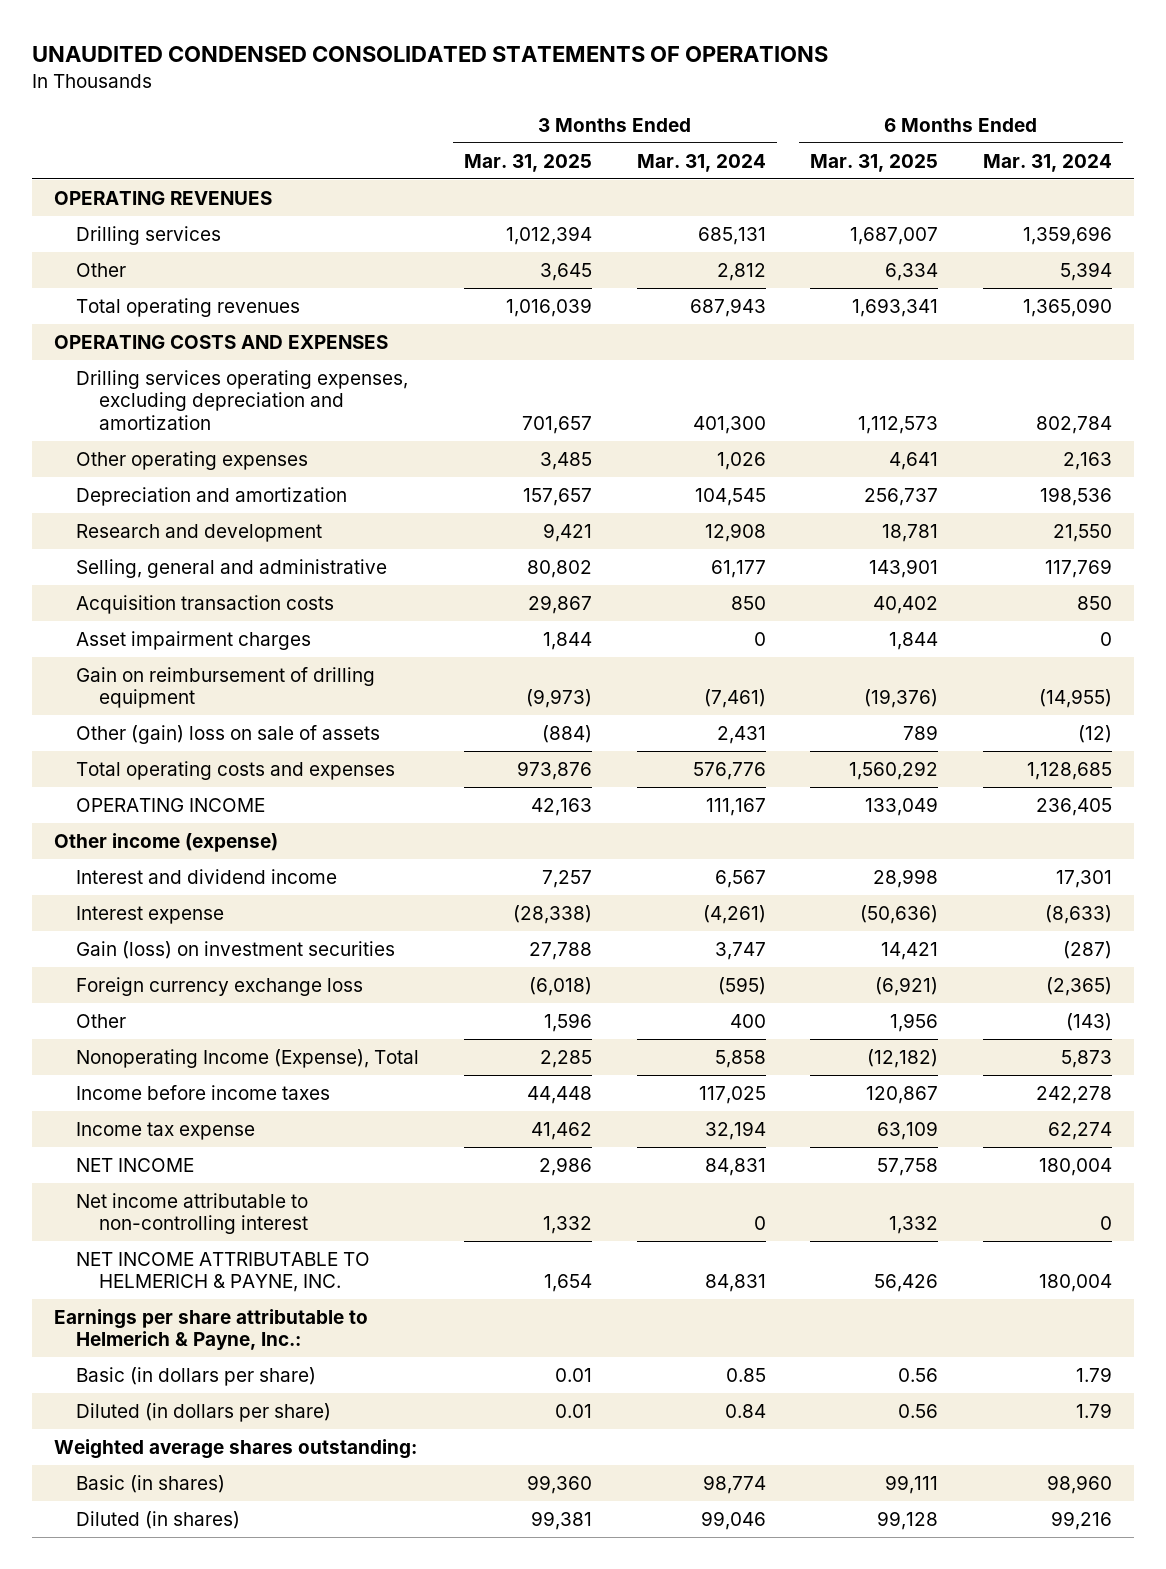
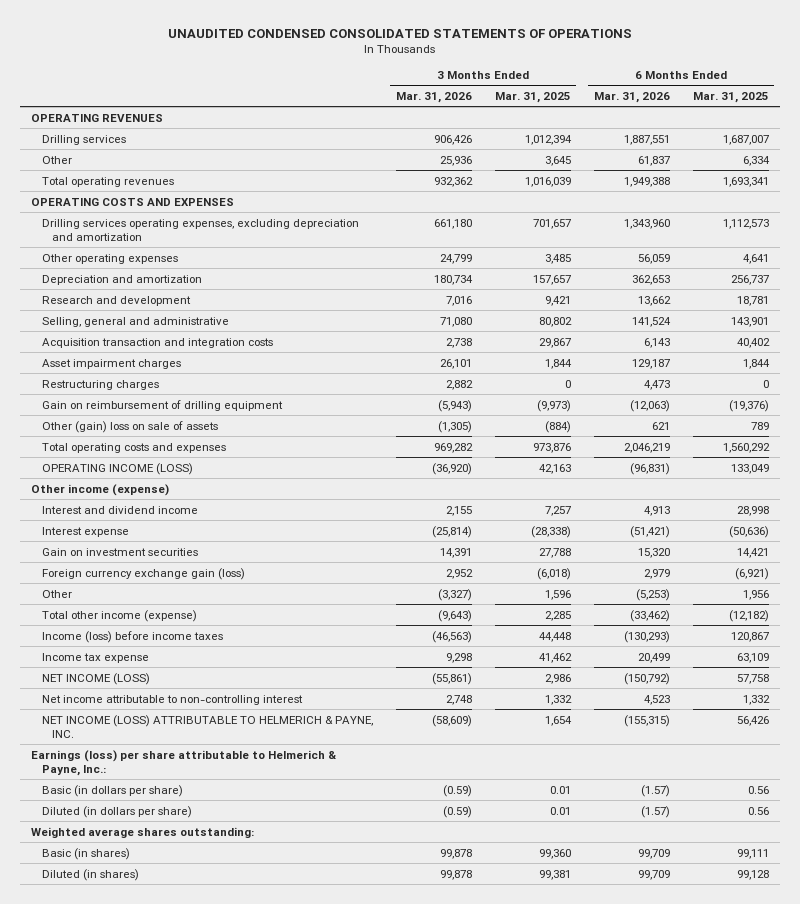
- | 3 Months Ended Mar. 31, 2025 | 3 Months Ended Mar. 31, 2024 | 6 Months Ended Mar. 31, 2025 | 6 Months Ended Mar. 31, 2024
+ | 3 Months Ended Mar. 31, 2026 | 3 Months Ended Mar. 31, 2025 | 6 Months Ended Mar. 31, 2026 | 6 Months Ended Mar. 31, 2025
- Acquisition transaction costs | 29,867 | 850 | 40,402 | 850
+ Acquisition transaction and integration costs | 2,738 | 29,867 | 6,143 | 40,402
+ Restructuring charges | 2,882 | 0 | 4,473 | 0
- OPERATING INCOME | 42,163 | 111,167 | 133,049 | 236,405
+ OPERATING INCOME (LOSS) | (36,920) | 42,163 | (96,831) | 133,049
- Gain (loss) on investment securities | 27,788 | 3,747 | 14,421 | (287)
- Foreign currency exchange loss | (6,018) | (595) | (6,921) | (2,365)
+ Gain on investment securities | 14,391 | 27,788 | 15,320 | 14,421
+ Foreign currency exchange gain (loss) | 2,952 | (6,018) | 2,979 | (6,921)
- Nonoperating Income (Expense), Total | 2,285 | 5,858 | (12,182) | 5,873
- Income before income taxes | 44,448 | 117,025 | 120,867 | 242,278
+ Total other income (expense) | (9,643) | 2,285 | (33,462) | (12,182)
+ Income (loss) before income taxes | (46,563) | 44,448 | (130,293) | 120,867
- NET INCOME | 2,986 | 84,831 | 57,758 | 180,004
+ NET INCOME (LOSS) | (55,861) | 2,986 | (150,792) | 57,758
- NET INCOME ATTRIBUTABLE TO HELMERICH & PAYNE, INC. | 1,654 | 84,831 | 56,426 | 180,004
- Earnings per share attributable to Helmerich & Payne, Inc.:
+ NET INCOME (LOSS) ATTRIBUTABLE TO HELMERICH & PAYNE, INC. | (58,609) | 1,654 | (155,315) | 56,426
+ Earnings (loss) per share attributable to Helmerich & Payne, Inc.:

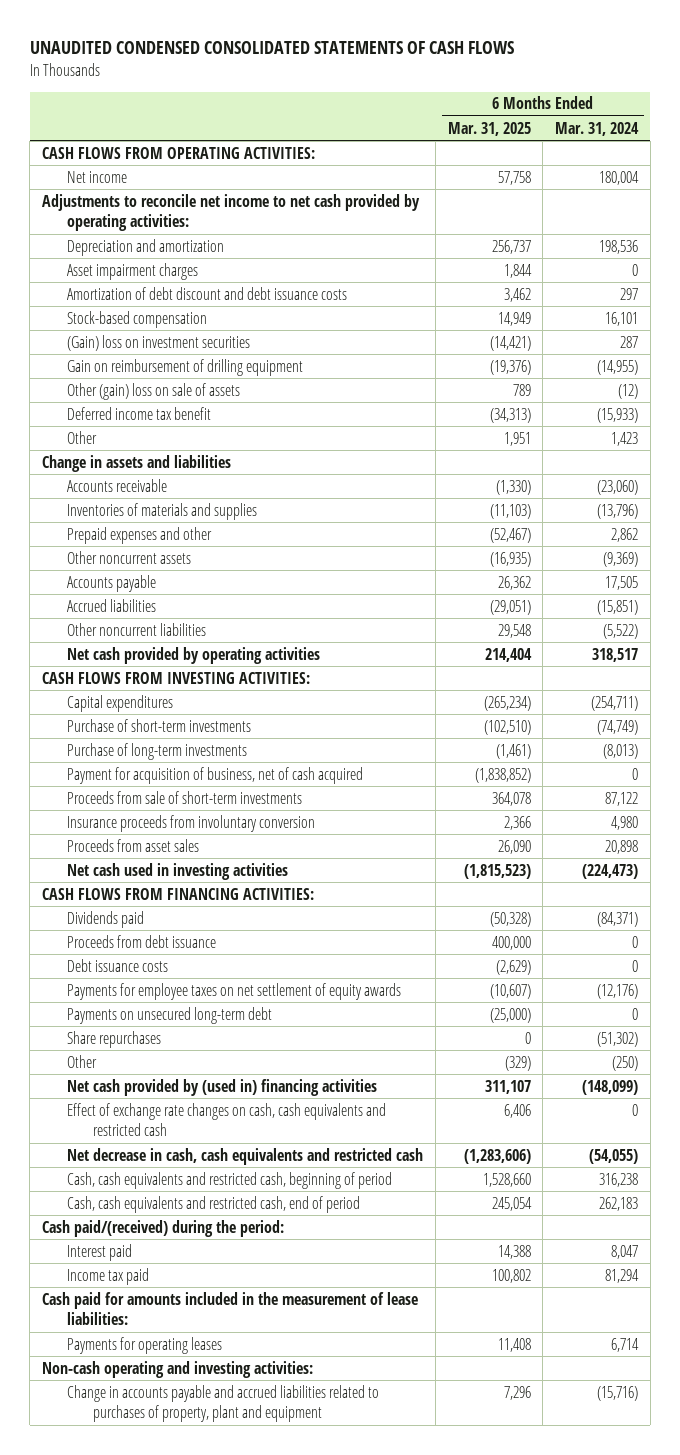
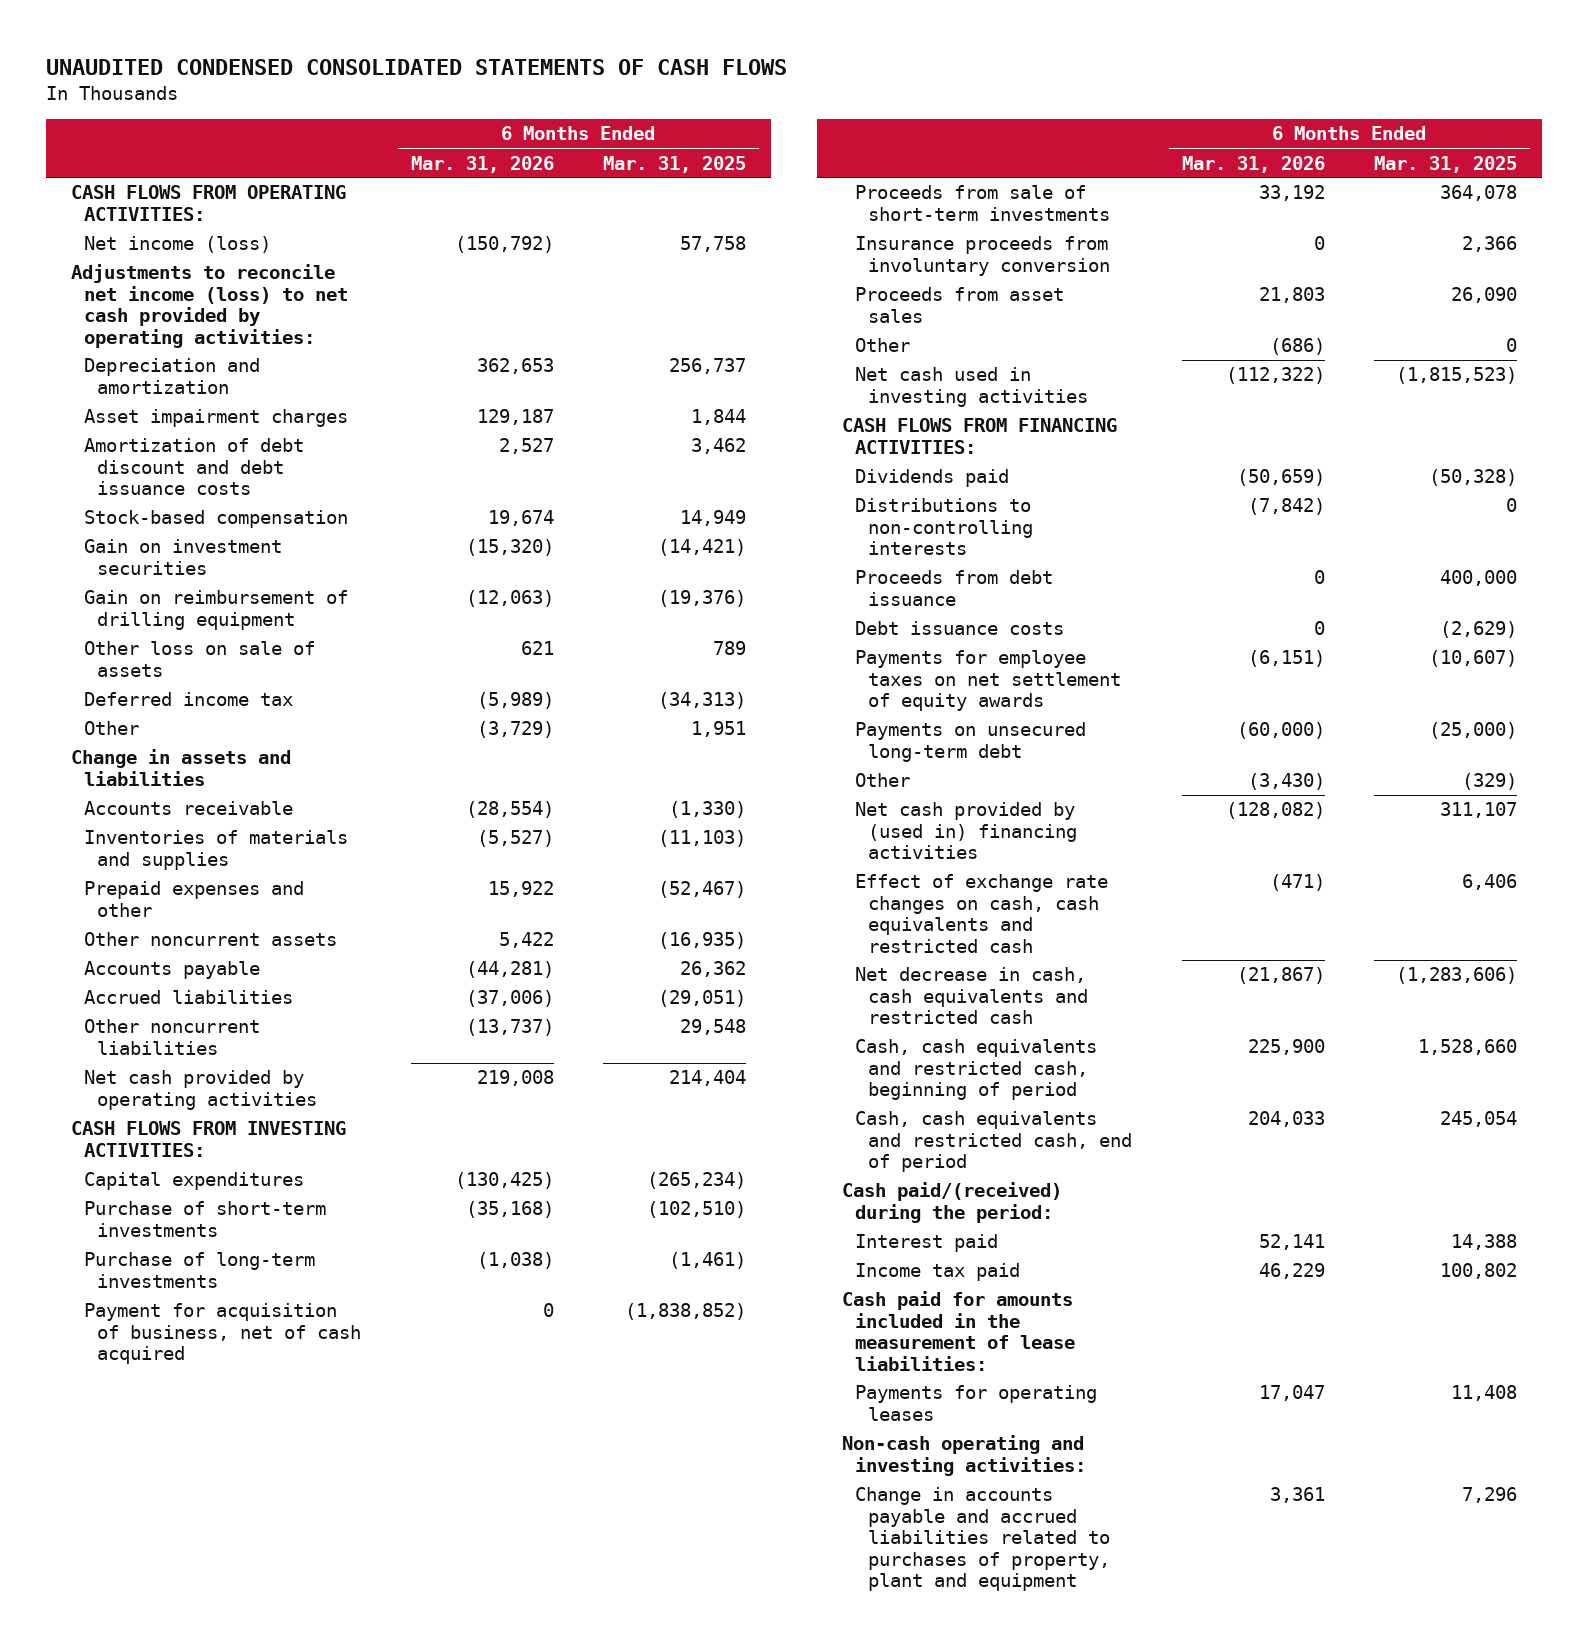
- | 6 Months Ended Mar. 31, 2025 | 6 Months Ended Mar. 31, 2024
+ | 6 Months Ended Mar. 31, 2026 | 6 Months Ended Mar. 31, 2025
- Net income | 57,758 | 180,004
- Adjustments to reconcile net income to net cash provided by operating activities:
+ Net income (loss) | (150,792) | 57,758
+ Adjustments to reconcile net income (loss) to net cash provided by operating activities:
- (Gain) loss on investment securities | (14,421) | 287
+ Gain on investment securities | (15,320) | (14,421)
- Other (gain) loss on sale of assets | 789 | (12)
- Deferred income tax benefit | (34,313) | (15,933)
+ Other loss on sale of assets | 621 | 789
+ Deferred income tax | (5,989) | (34,313)
+ Other | (686) | 0
+ Distributions to non-controlling interests | (7,842) | 0
- Share repurchases | 0 | (51,302)

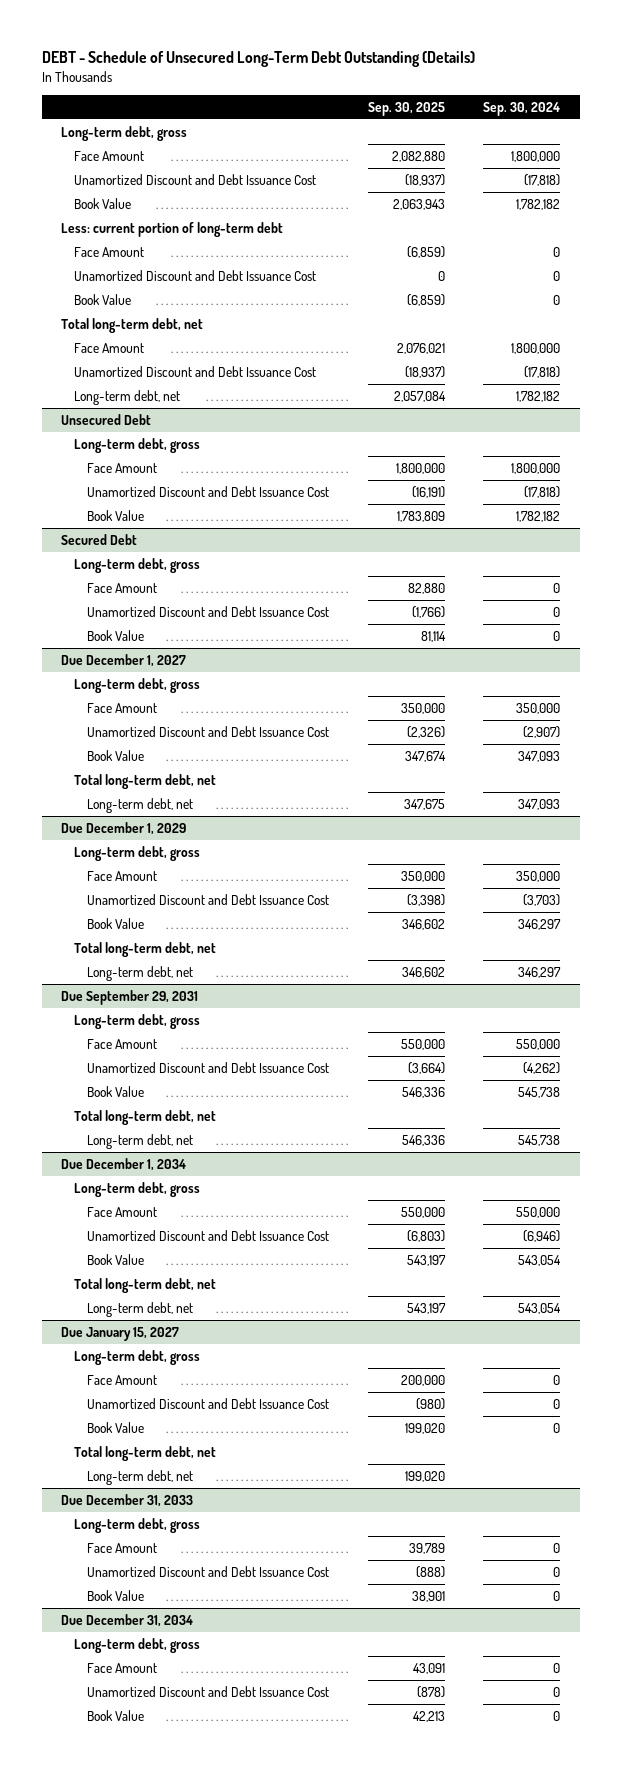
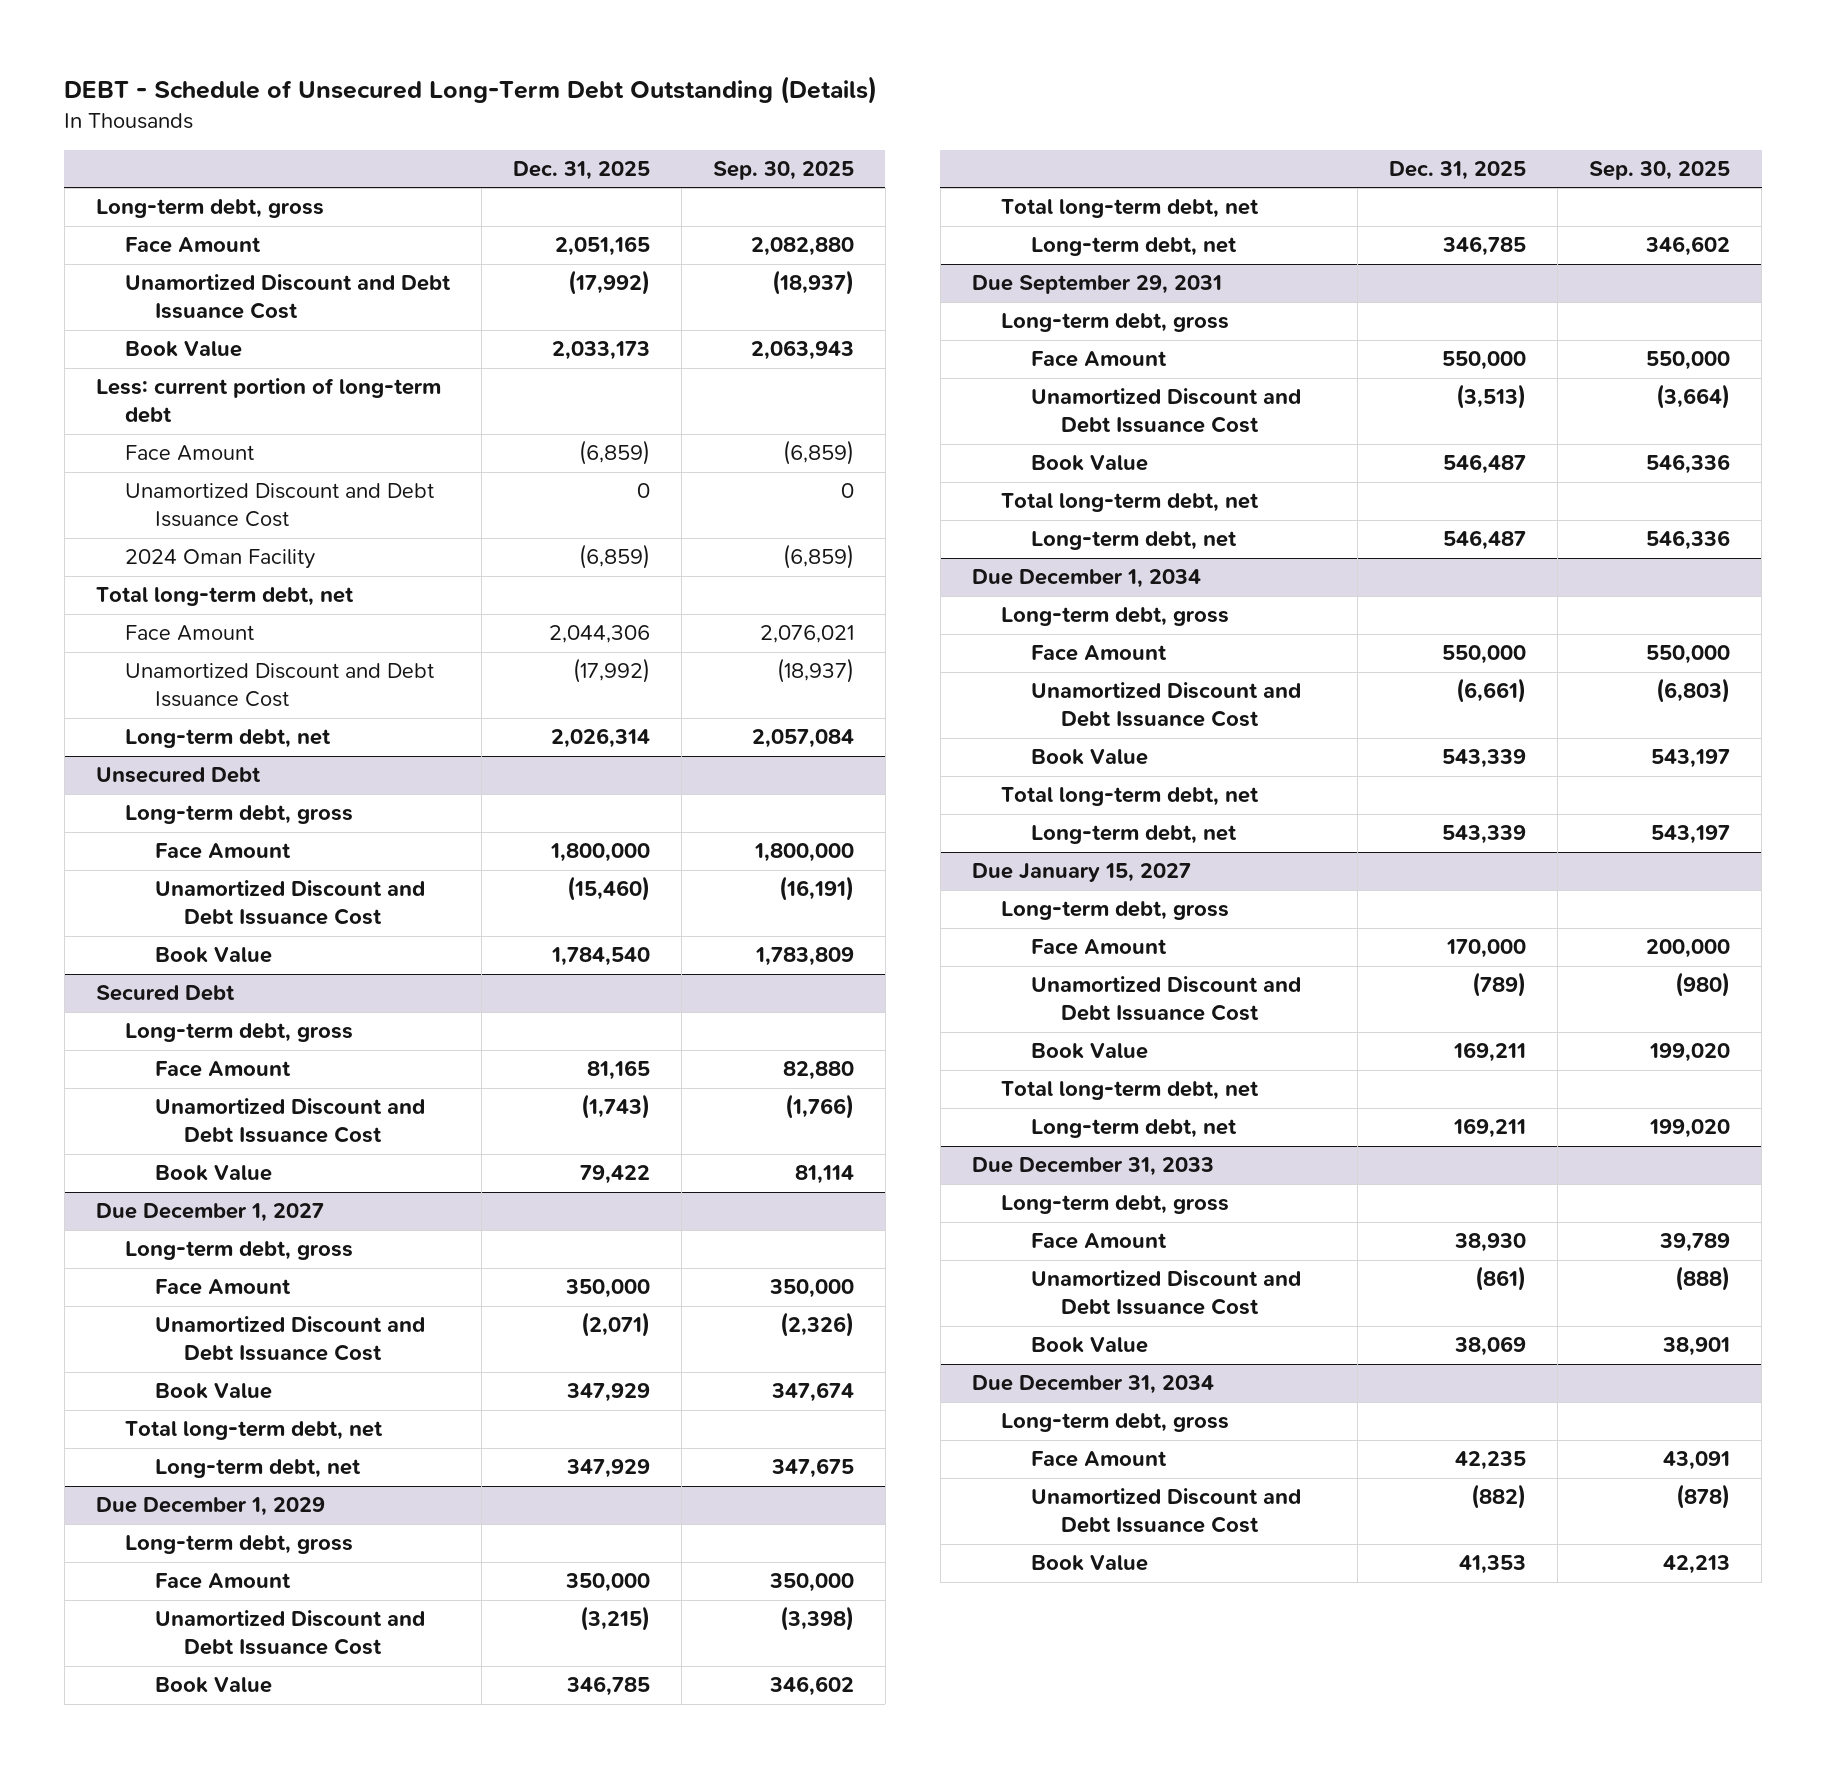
- | Sep. 30, 2025 | Sep. 30, 2024
+ | Dec. 31, 2025 | Sep. 30, 2025
- Book Value | (6,859) | 0
+ 2024 Oman Facility | (6,859) | (6,859)

